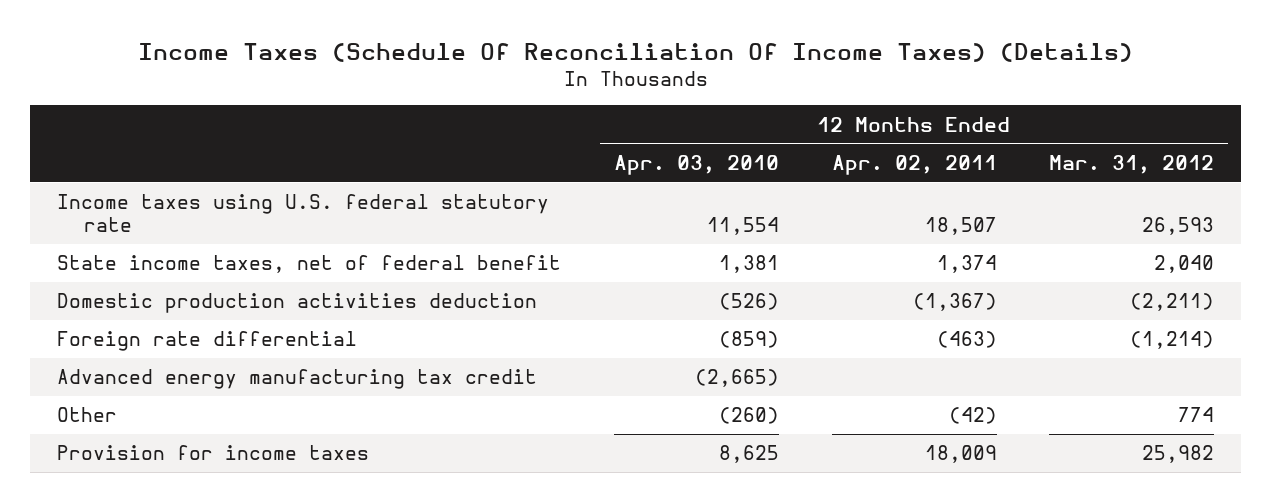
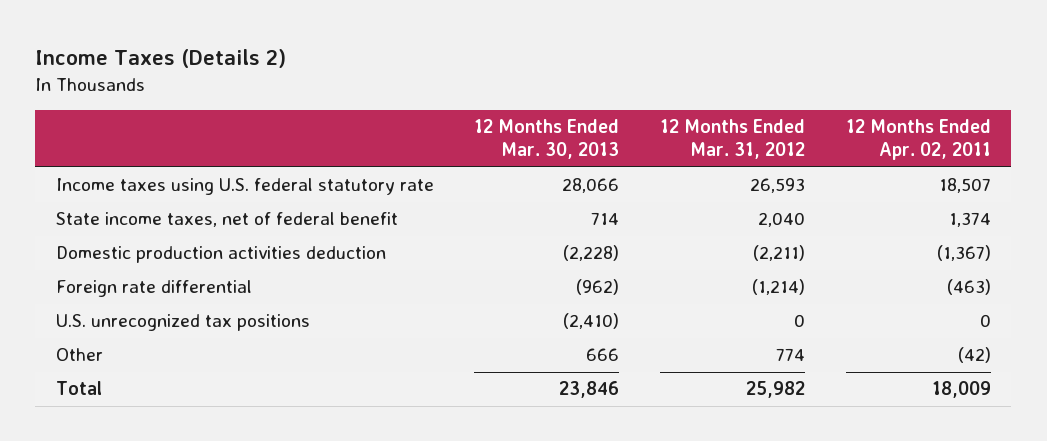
- Income Taxes (Schedule Of Reconciliation Of Income Taxes) (Details)
+ Income Taxes (Details 2)
- | 12 Months Ended Apr. 03, 2010 | 12 Months Ended Apr. 02, 2011 | 12 Months Ended Mar. 31, 2012
+ | 12 Months Ended Mar. 30, 2013 | 12 Months Ended Mar. 31, 2012 | 12 Months Ended Apr. 02, 2011
- Advanced energy manufacturing tax credit | (2,665) | |
+ U.S. unrecognized tax positions | (2,410) | 0 | 0
- Provision for income taxes | 8,625 | 18,009 | 25,982
+ Total | 23,846 | 25,982 | 18,009

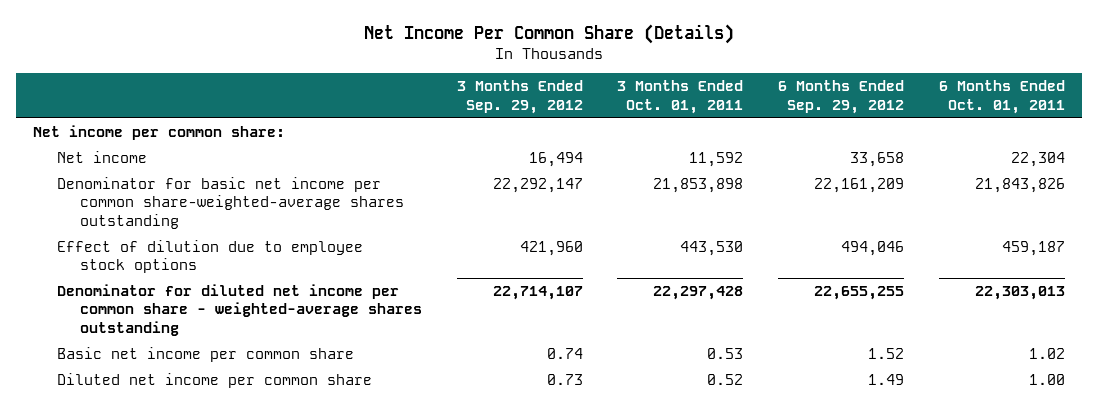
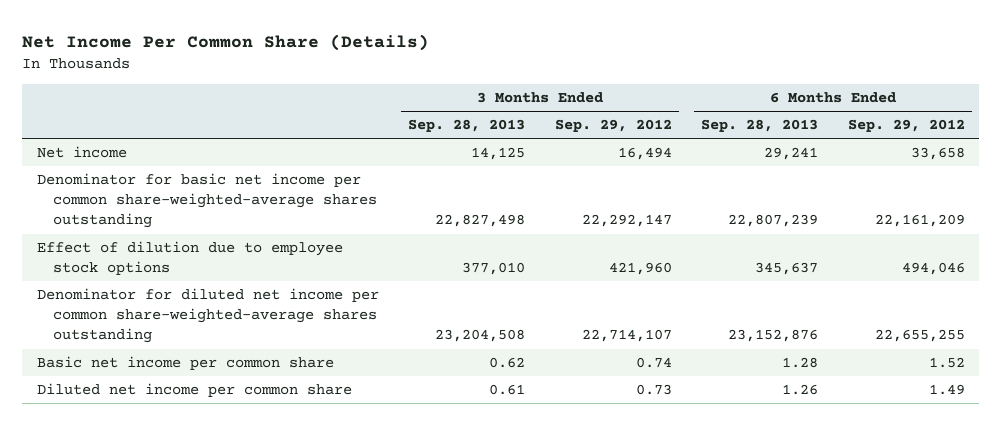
- | 3 Months Ended Sep. 29, 2012 | 3 Months Ended Oct. 01, 2011 | 6 Months Ended Sep. 29, 2012 | 6 Months Ended Oct. 01, 2011
+ | 3 Months Ended Sep. 28, 2013 | 3 Months Ended Sep. 29, 2012 | 6 Months Ended Sep. 28, 2013 | 6 Months Ended Sep. 29, 2012
- Net income per common share:
- Denominator for diluted net income per common share - weighted-average shares outstanding | 22,714,107 | 22,297,428 | 22,655,255 | 22,303,013
+ Denominator for diluted net income per common share-weighted-average shares outstanding | 23,204,508 | 22,714,107 | 23,152,876 | 22,655,255

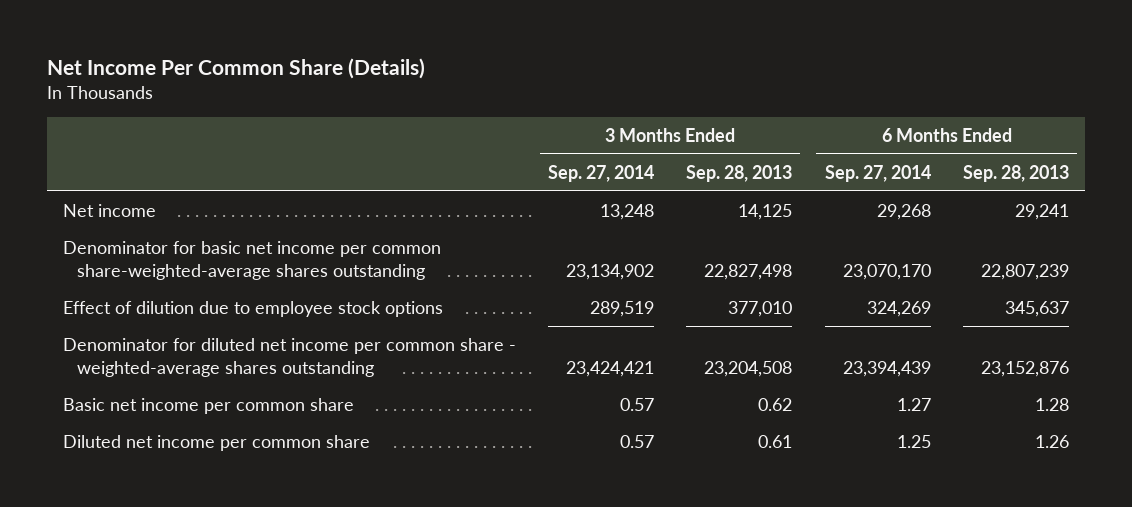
- | 3 Months Ended Sep. 28, 2013 | 3 Months Ended Sep. 29, 2012 | 6 Months Ended Sep. 28, 2013 | 6 Months Ended Sep. 29, 2012
+ | 3 Months Ended Sep. 27, 2014 | 3 Months Ended Sep. 28, 2013 | 6 Months Ended Sep. 27, 2014 | 6 Months Ended Sep. 28, 2013
- Denominator for diluted net income per common share-weighted-average shares outstanding | 23,204,508 | 22,714,107 | 23,152,876 | 22,655,255
+ Denominator for diluted net income per common share - weighted-average shares outstanding | 23,424,421 | 23,204,508 | 23,394,439 | 23,152,876

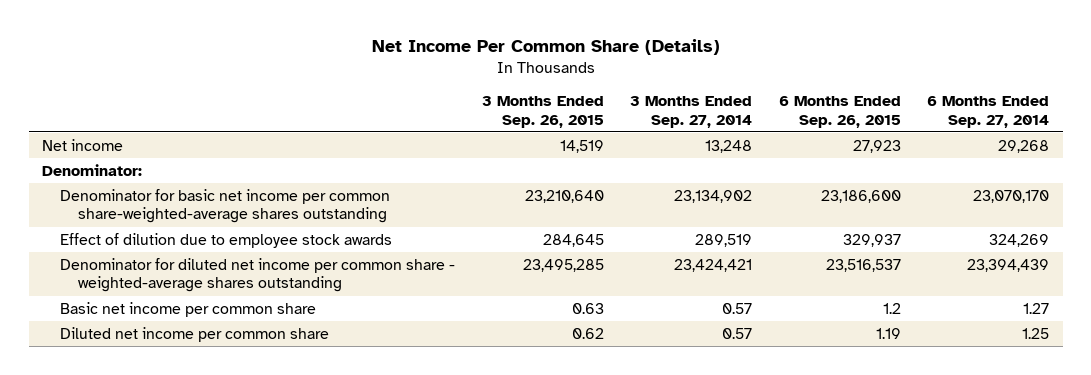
- | 3 Months Ended Sep. 27, 2014 | 3 Months Ended Sep. 28, 2013 | 6 Months Ended Sep. 27, 2014 | 6 Months Ended Sep. 28, 2013
+ | 3 Months Ended Sep. 26, 2015 | 3 Months Ended Sep. 27, 2014 | 6 Months Ended Sep. 26, 2015 | 6 Months Ended Sep. 27, 2014
+ Denominator:
- Effect of dilution due to employee stock options | 289,519 | 377,010 | 324,269 | 345,637
+ Effect of dilution due to employee stock awards | 284,645 | 289,519 | 329,937 | 324,269

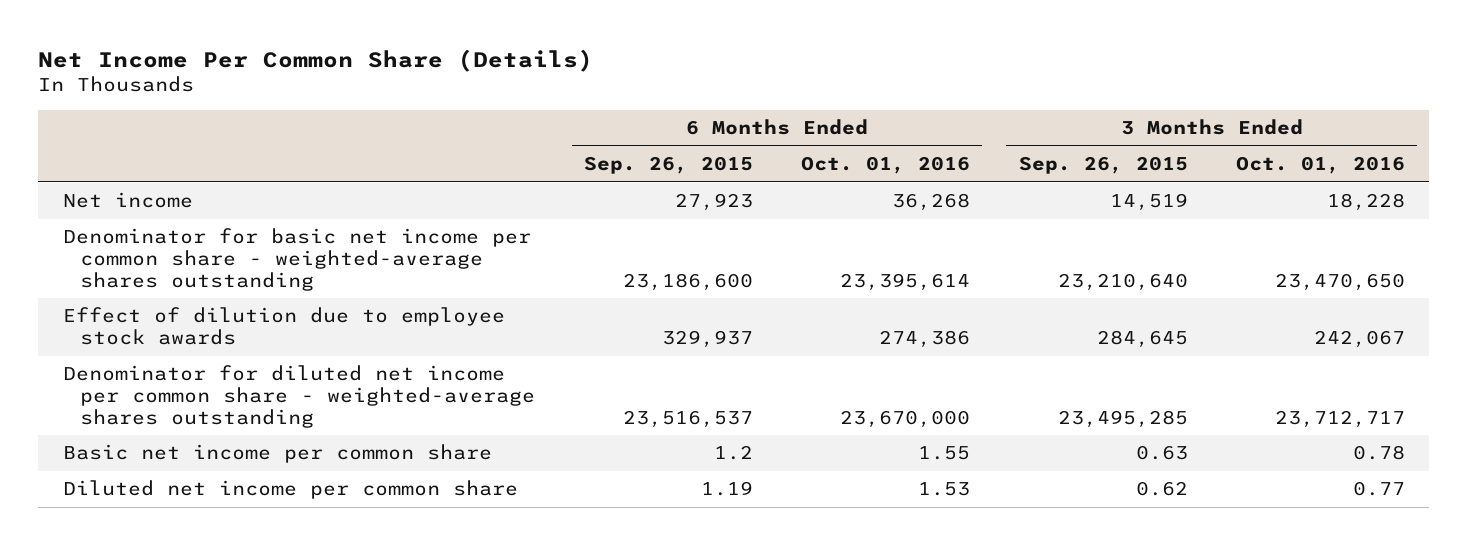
- | 3 Months Ended Sep. 26, 2015 | 3 Months Ended Sep. 27, 2014 | 6 Months Ended Sep. 26, 2015 | 6 Months Ended Sep. 27, 2014
+ | 6 Months Ended Sep. 26, 2015 | 6 Months Ended Oct. 01, 2016 | 3 Months Ended Sep. 26, 2015 | 3 Months Ended Oct. 01, 2016
- Denominator:
- Denominator for basic net income per common share-weighted-average shares outstanding | 23,210,640 | 23,134,902 | 23,186,600 | 23,070,170
+ Denominator for basic net income per common share - weighted-average shares outstanding | 23,186,600 | 23,395,614 | 23,210,640 | 23,470,650

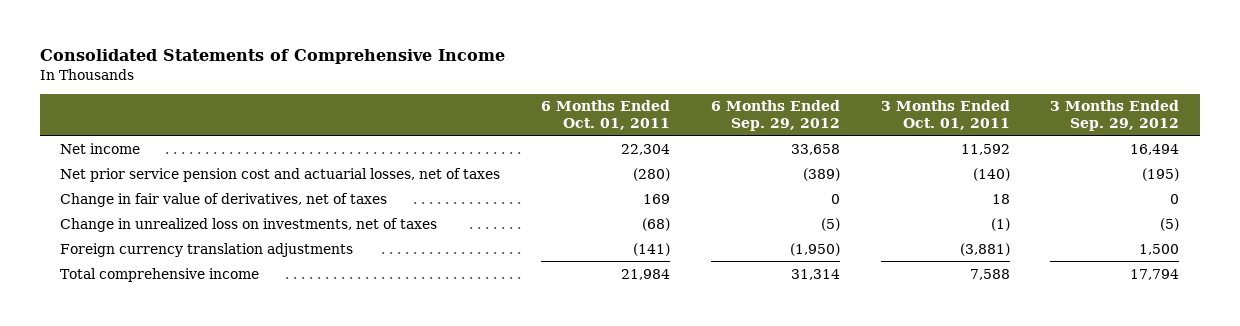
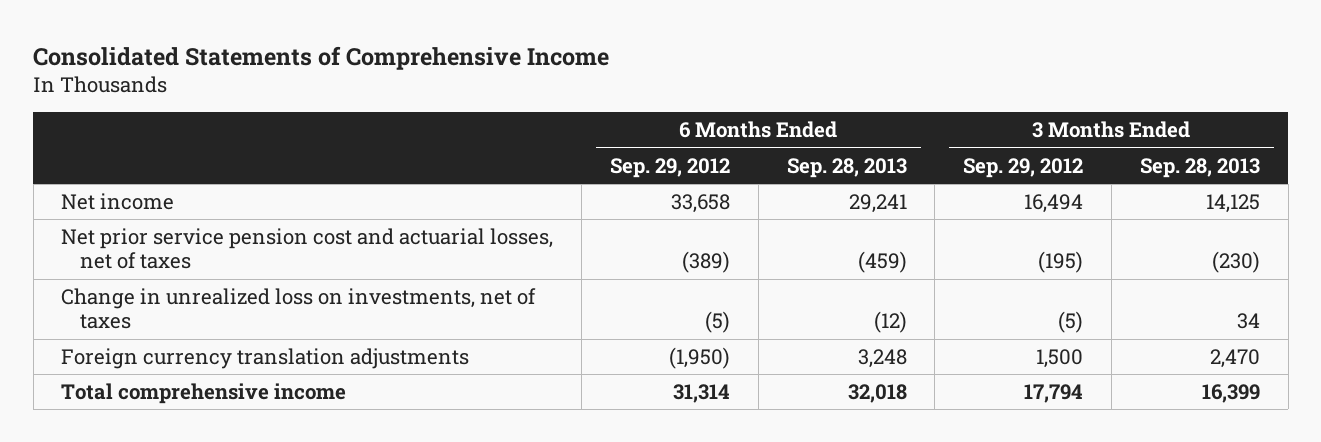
- | 6 Months Ended Oct. 01, 2011 | 6 Months Ended Sep. 29, 2012 | 3 Months Ended Oct. 01, 2011 | 3 Months Ended Sep. 29, 2012
+ | 6 Months Ended Sep. 29, 2012 | 6 Months Ended Sep. 28, 2013 | 3 Months Ended Sep. 29, 2012 | 3 Months Ended Sep. 28, 2013
- Change in fair value of derivatives, net of taxes | 169 | 0 | 18 | 0

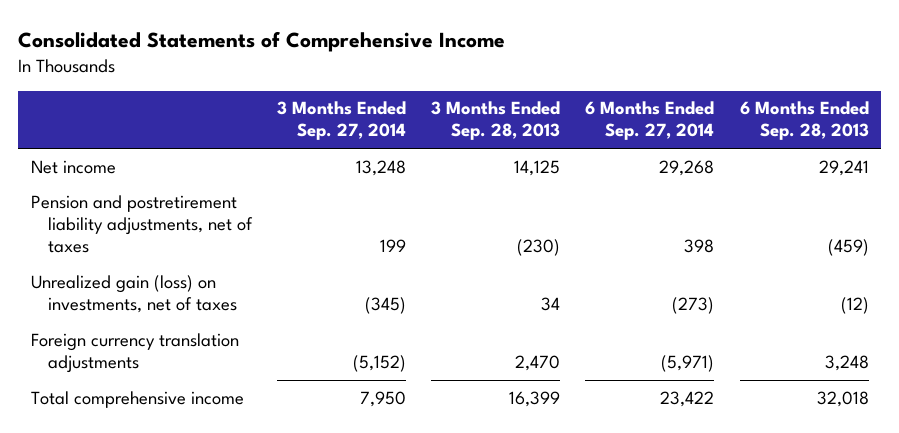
- | 6 Months Ended Sep. 29, 2012 | 6 Months Ended Sep. 28, 2013 | 3 Months Ended Sep. 29, 2012 | 3 Months Ended Sep. 28, 2013
+ | 3 Months Ended Sep. 27, 2014 | 3 Months Ended Sep. 28, 2013 | 6 Months Ended Sep. 27, 2014 | 6 Months Ended Sep. 28, 2013
- Net prior service pension cost and actuarial losses, net of taxes | (389) | (459) | (195) | (230)
- Change in unrealized loss on investments, net of taxes | (5) | (12) | (5) | 34
+ Pension and postretirement liability adjustments, net of taxes | 199 | (230) | 398 | (459)
+ Unrealized gain (loss) on investments, net of taxes | (345) | 34 | (273) | (12)

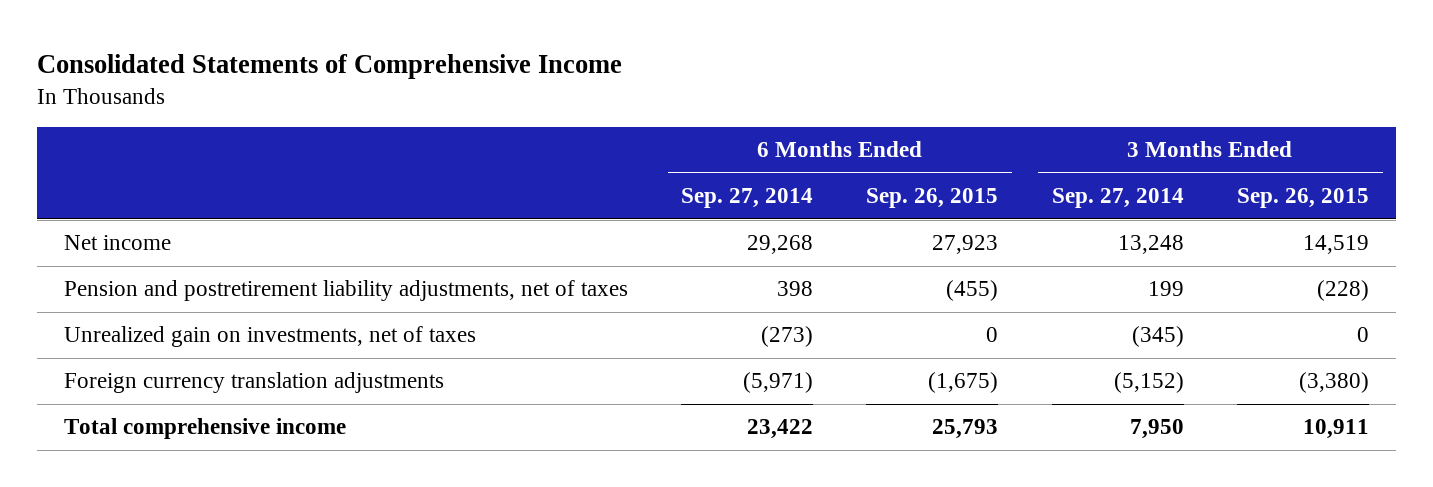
- | 3 Months Ended Sep. 27, 2014 | 3 Months Ended Sep. 28, 2013 | 6 Months Ended Sep. 27, 2014 | 6 Months Ended Sep. 28, 2013
+ | 6 Months Ended Sep. 27, 2014 | 6 Months Ended Sep. 26, 2015 | 3 Months Ended Sep. 27, 2014 | 3 Months Ended Sep. 26, 2015
- Unrealized gain (loss) on investments, net of taxes | (345) | 34 | (273) | (12)
+ Unrealized gain on investments, net of taxes | (273) | 0 | (345) | 0

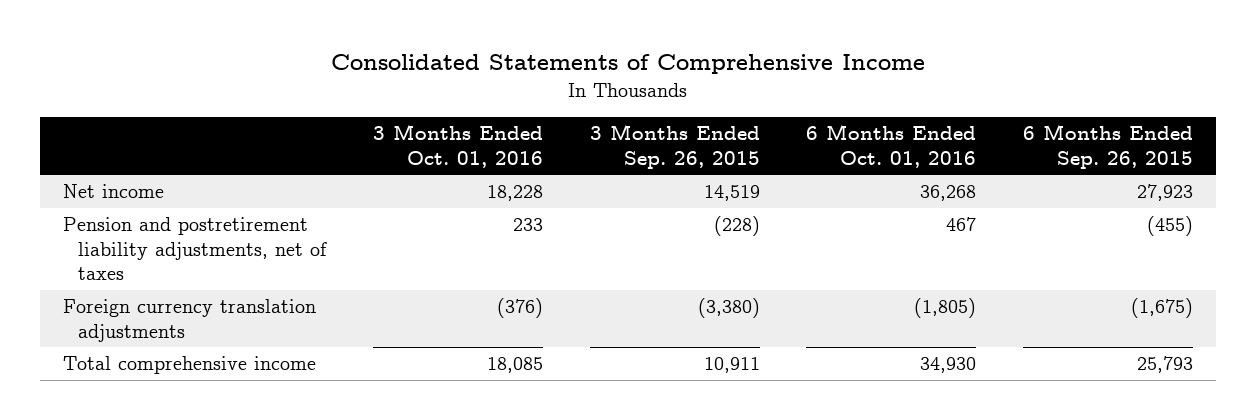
- | 6 Months Ended Sep. 27, 2014 | 6 Months Ended Sep. 26, 2015 | 3 Months Ended Sep. 27, 2014 | 3 Months Ended Sep. 26, 2015
+ | 3 Months Ended Oct. 01, 2016 | 3 Months Ended Sep. 26, 2015 | 6 Months Ended Oct. 01, 2016 | 6 Months Ended Sep. 26, 2015
- Unrealized gain on investments, net of taxes | (273) | 0 | (345) | 0

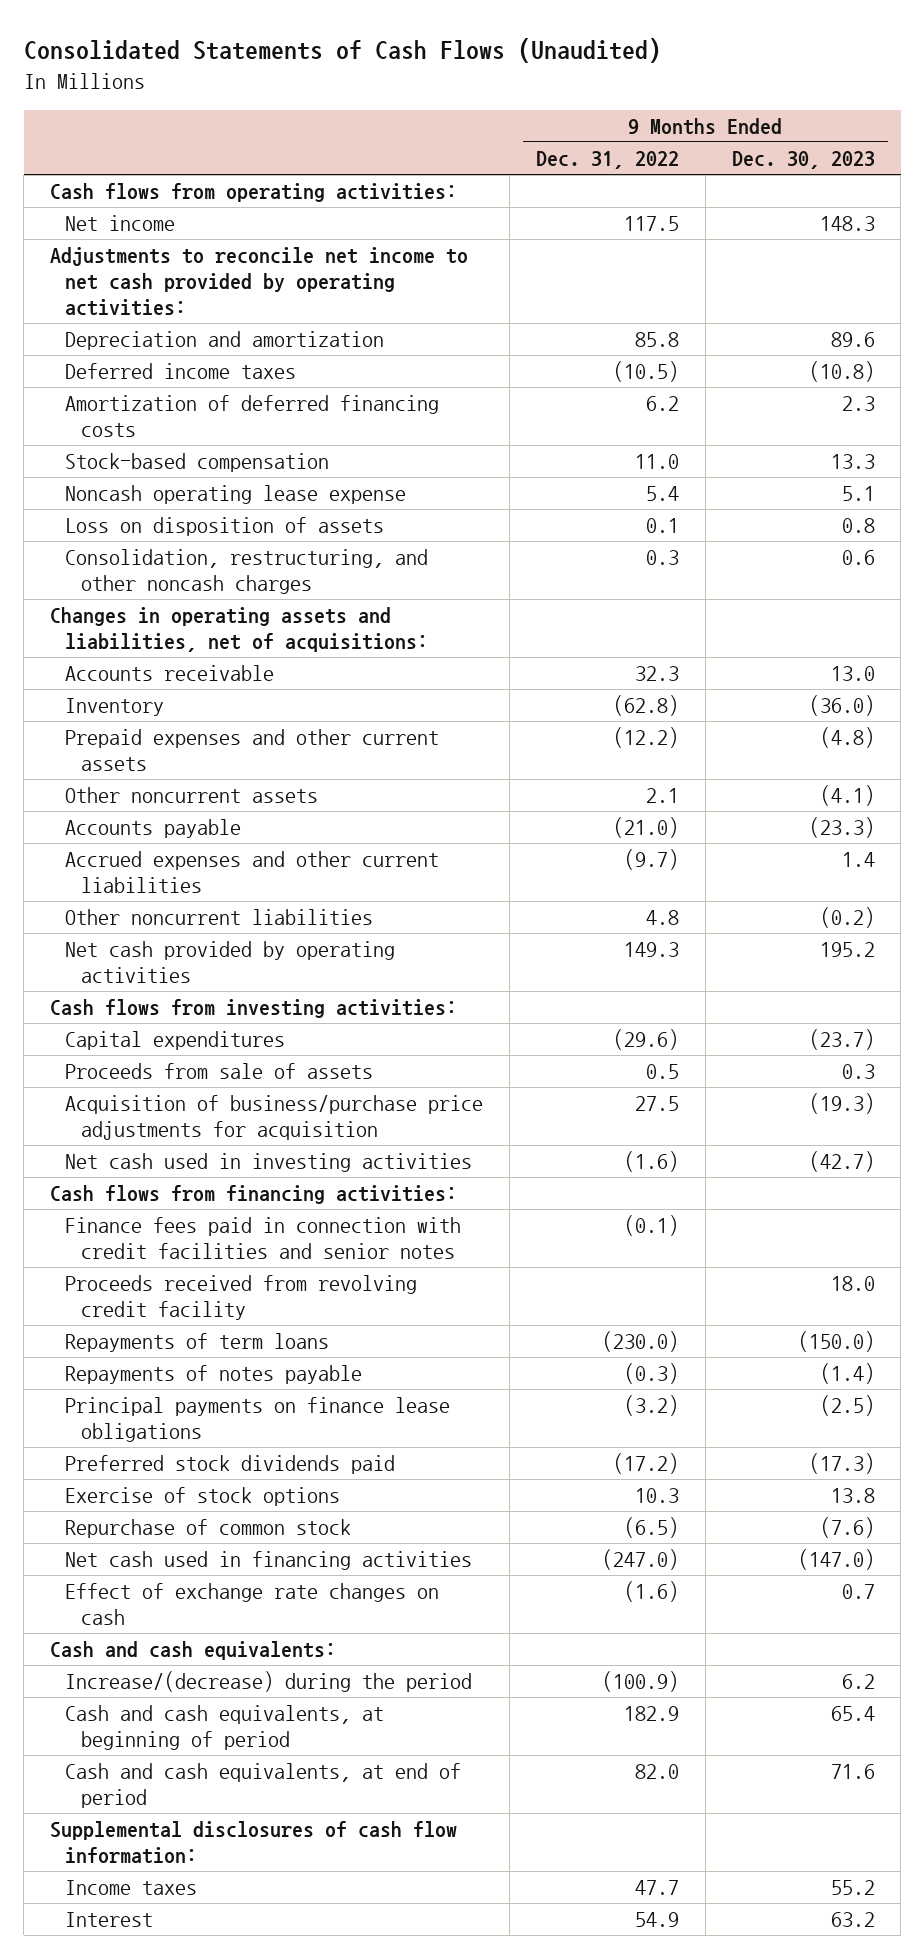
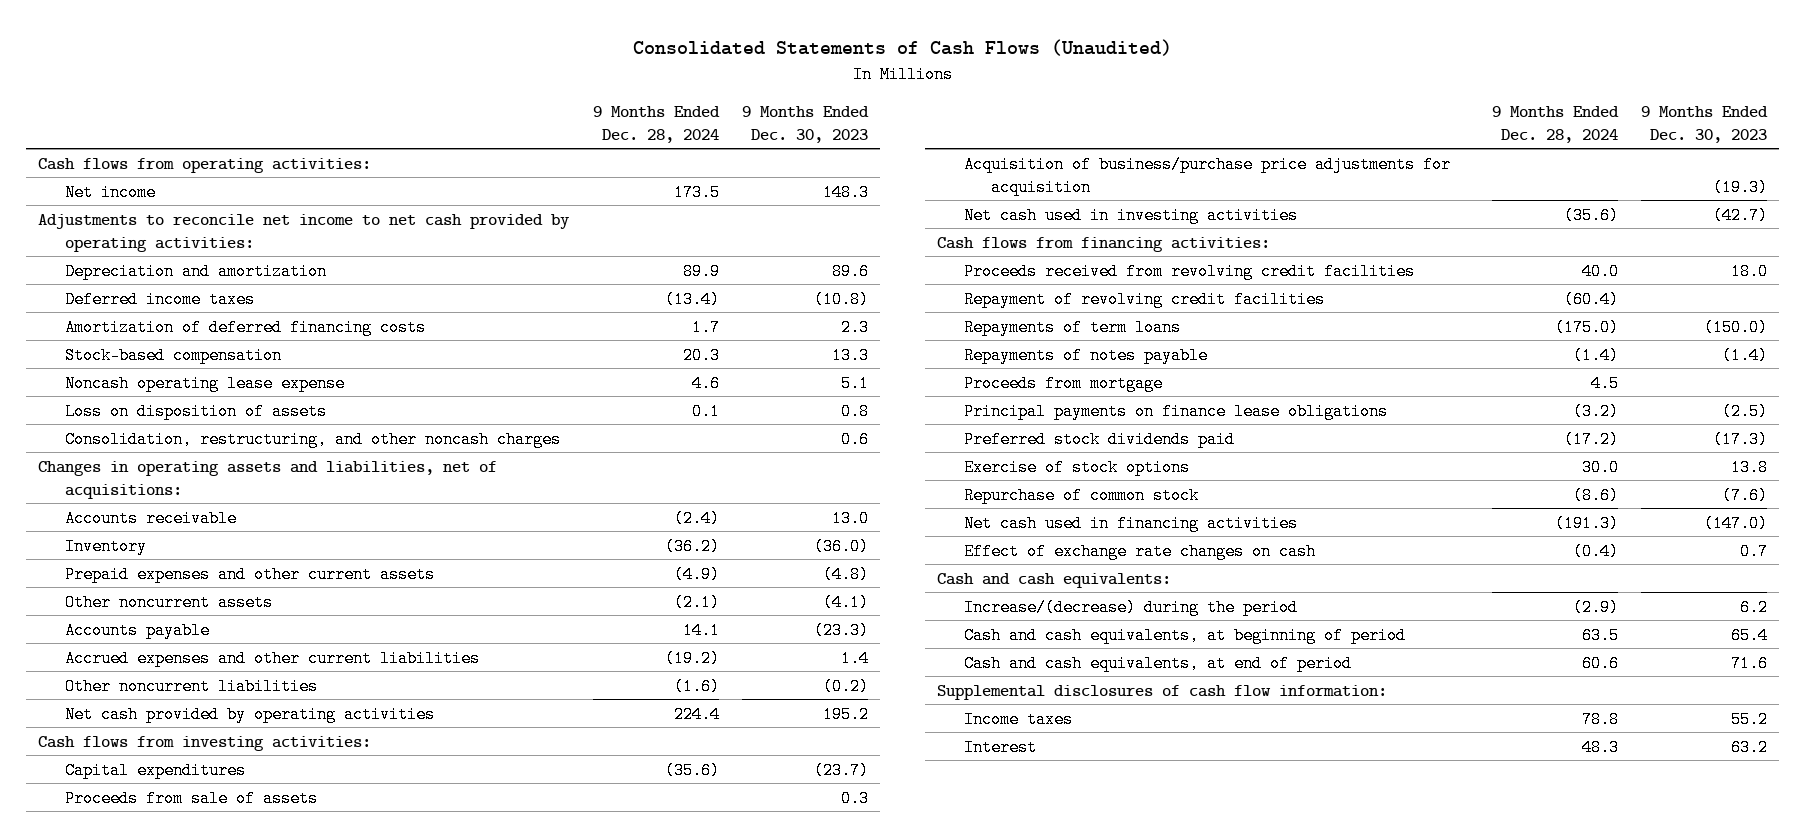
- | 9 Months Ended Dec. 31, 2022 | 9 Months Ended Dec. 30, 2023
+ | 9 Months Ended Dec. 28, 2024 | 9 Months Ended Dec. 30, 2023
- Finance fees paid in connection with credit facilities and senior notes | (0.1) |
- Proceeds received from revolving credit facility | | 18.0
+ Proceeds received from revolving credit facilities | 40.0 | 18.0
+ Repayment of revolving credit facilities | (60.4) |
+ Proceeds from mortgage | 4.5 |

